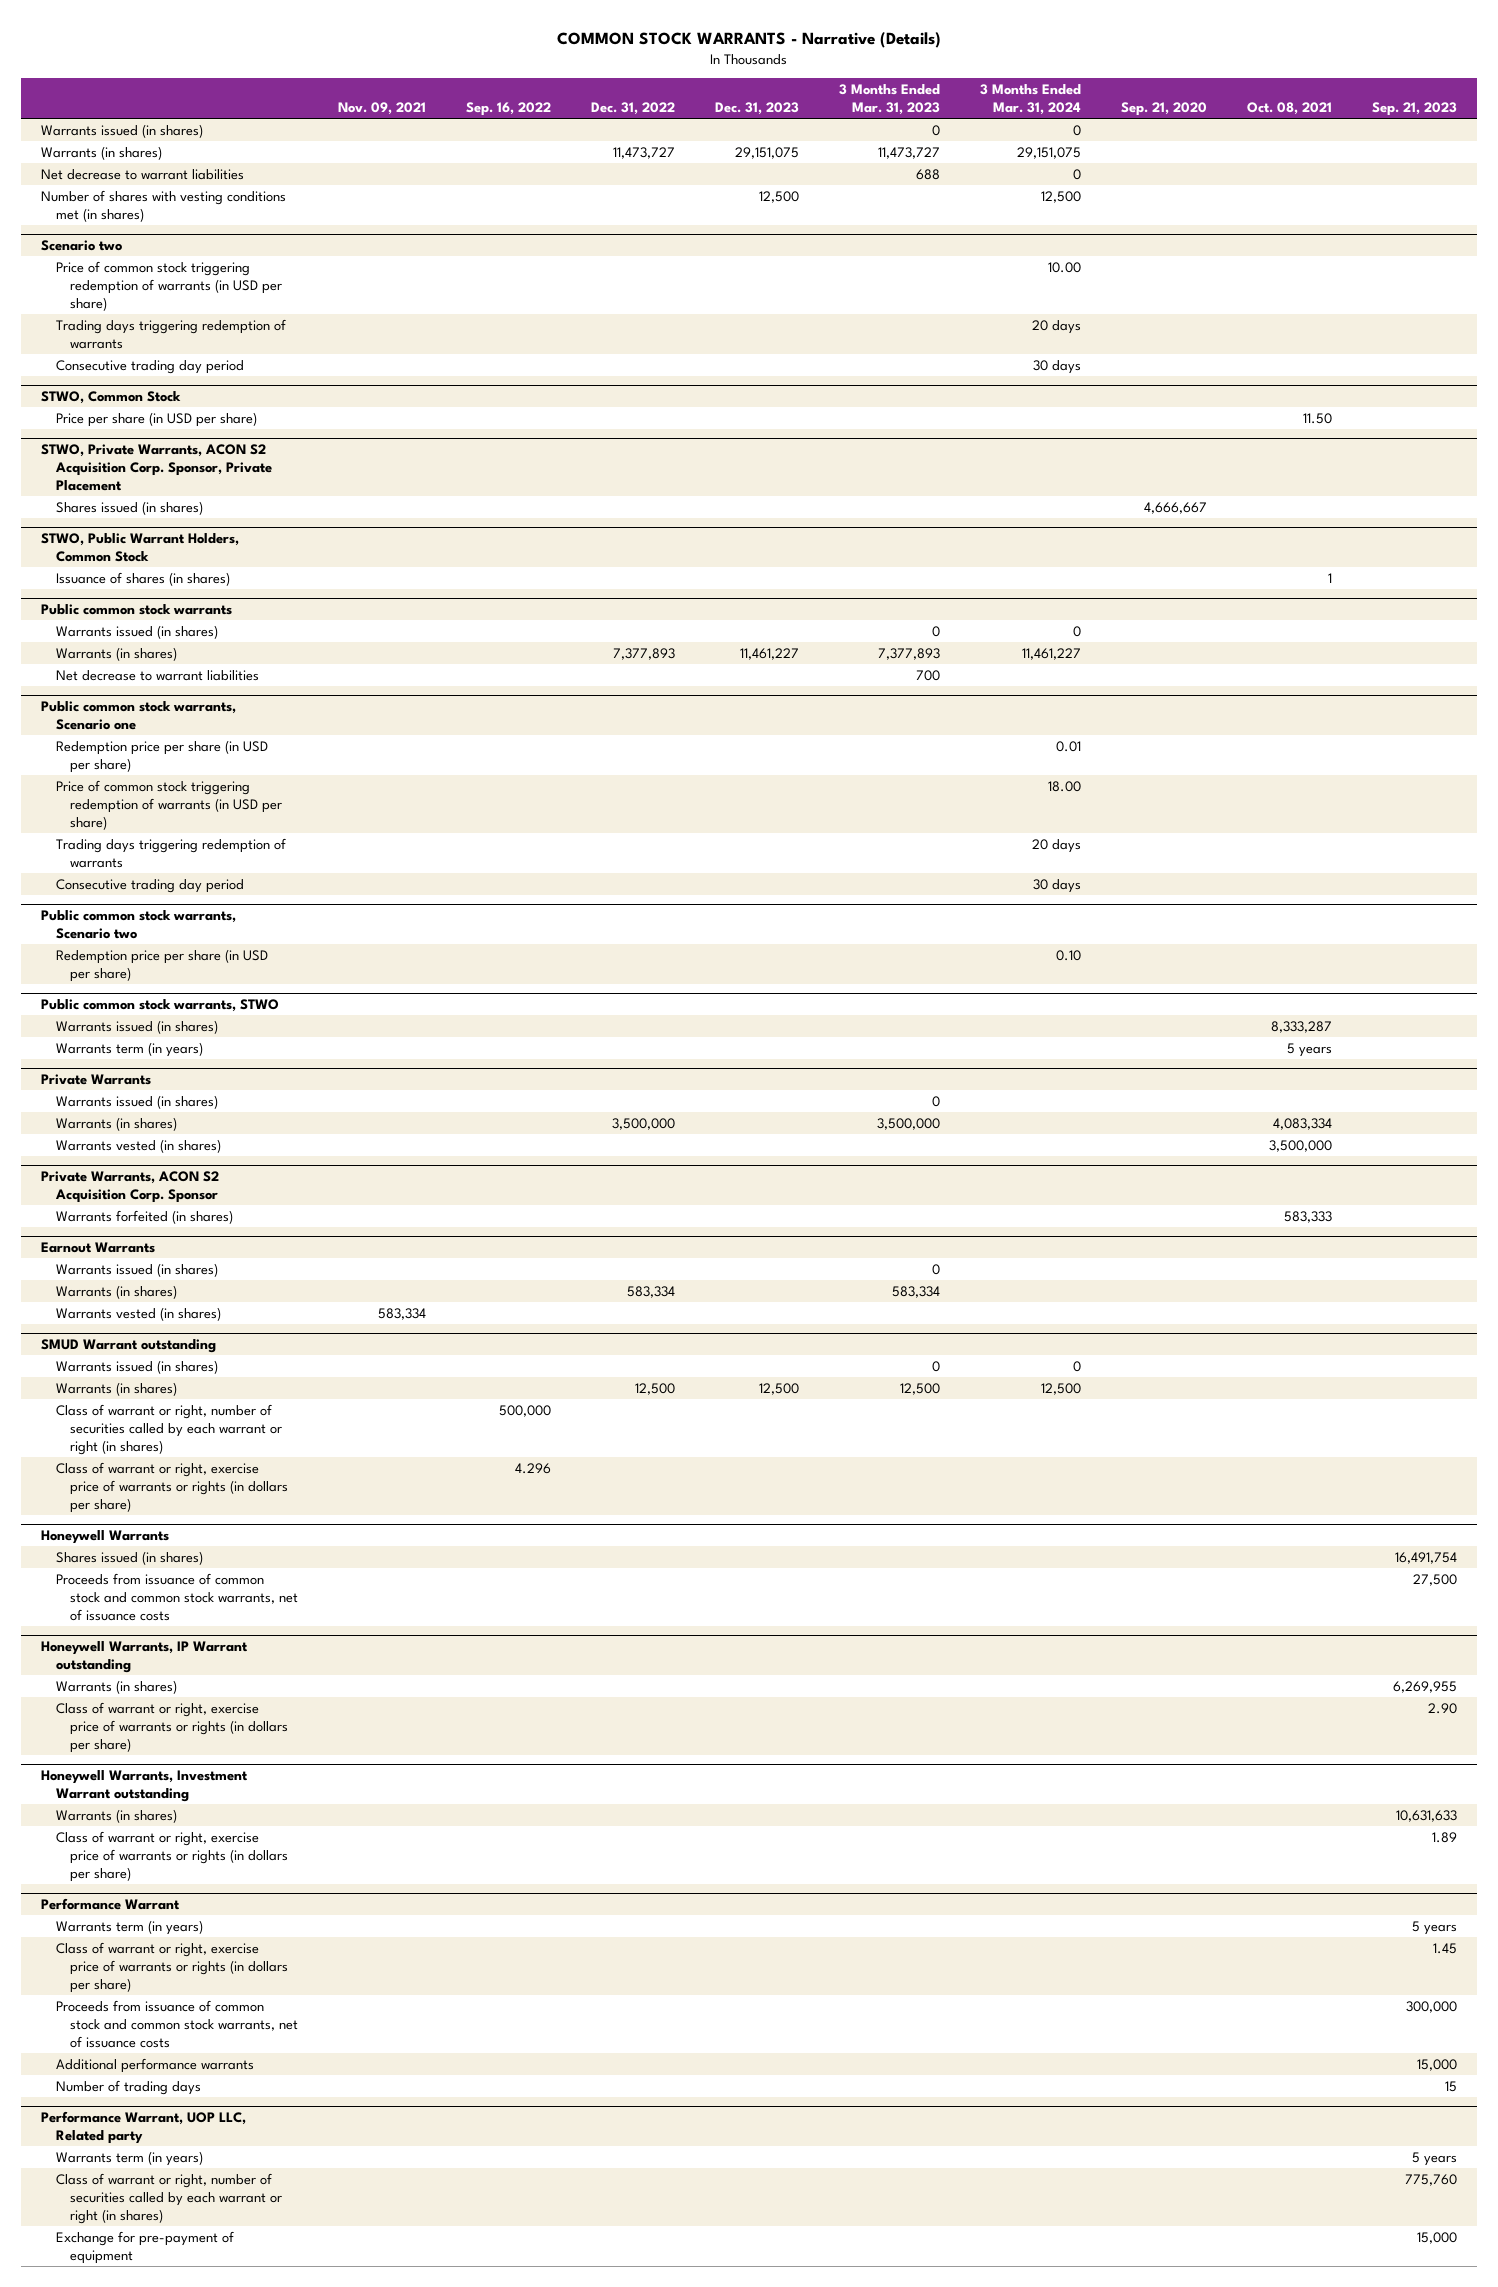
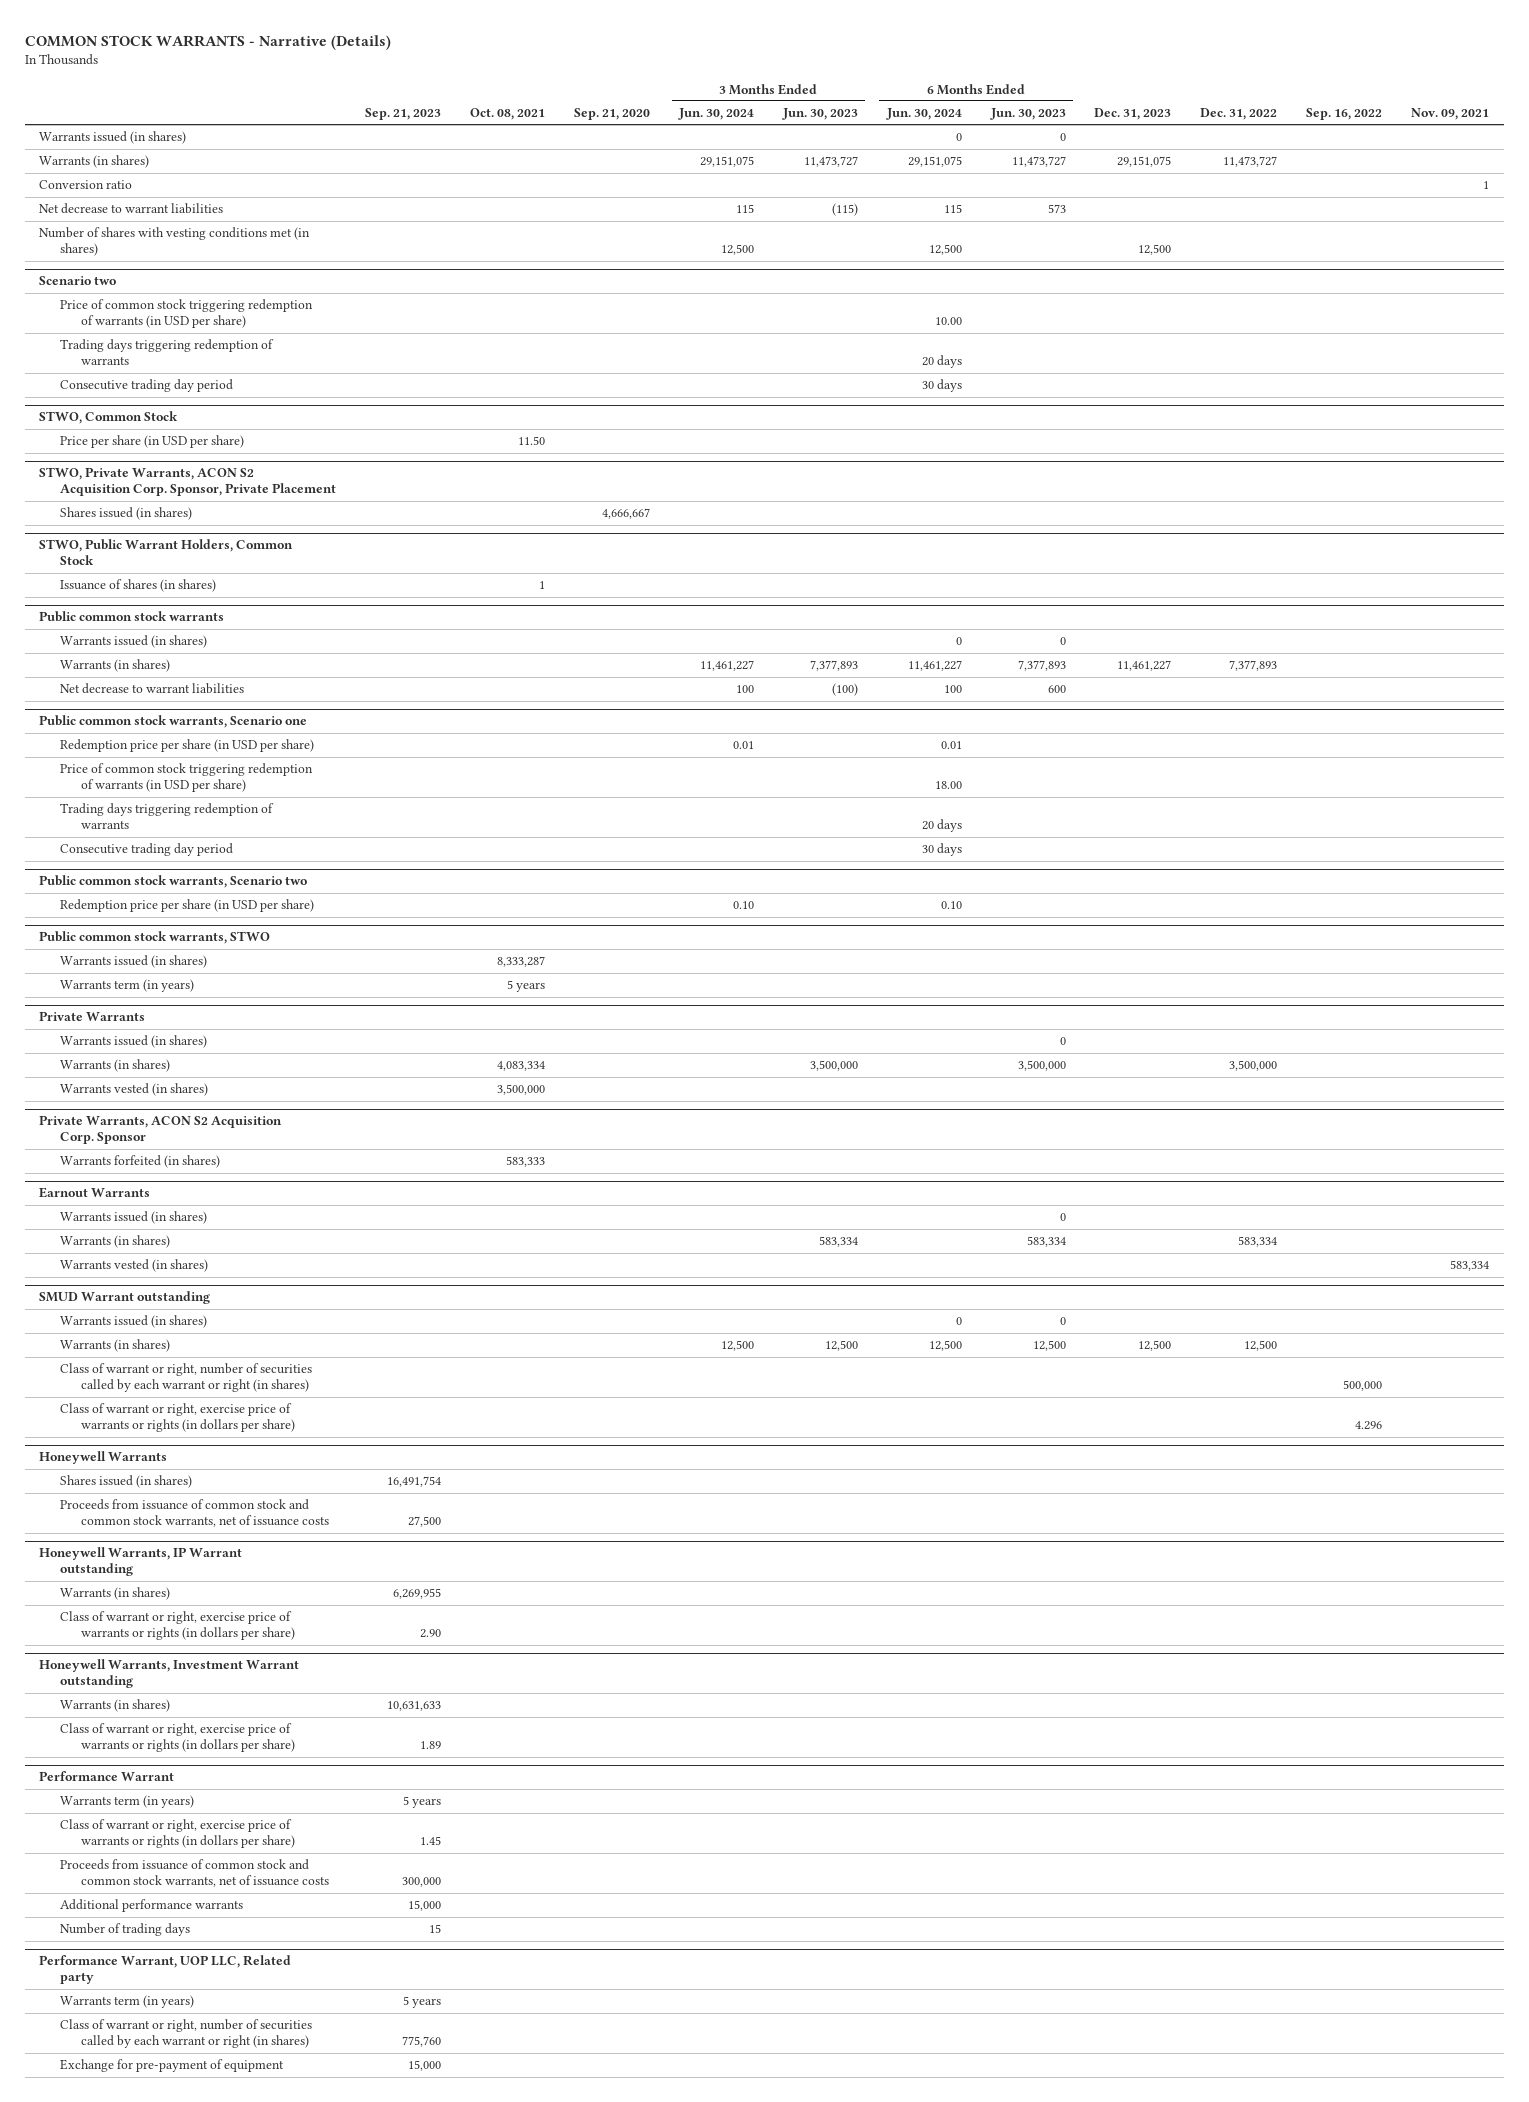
- | Nov. 09, 2021 | Sep. 16, 2022 | Dec. 31, 2022 | Dec. 31, 2023 | 3 Months Ended Mar. 31, 2023 | 3 Months Ended Mar. 31, 2024 | Sep. 21, 2020 | Oct. 08, 2021 | Sep. 21, 2023
+ | Sep. 21, 2023 | Oct. 08, 2021 | Sep. 21, 2020 | 3 Months Ended Jun. 30, 2024 | 3 Months Ended Jun. 30, 2023 | 6 Months Ended Jun. 30, 2024 | 6 Months Ended Jun. 30, 2023 | Dec. 31, 2023 | Dec. 31, 2022 | Sep. 16, 2022 | Nov. 09, 2021
+ Conversion ratio | | | | | | | | | | | 1

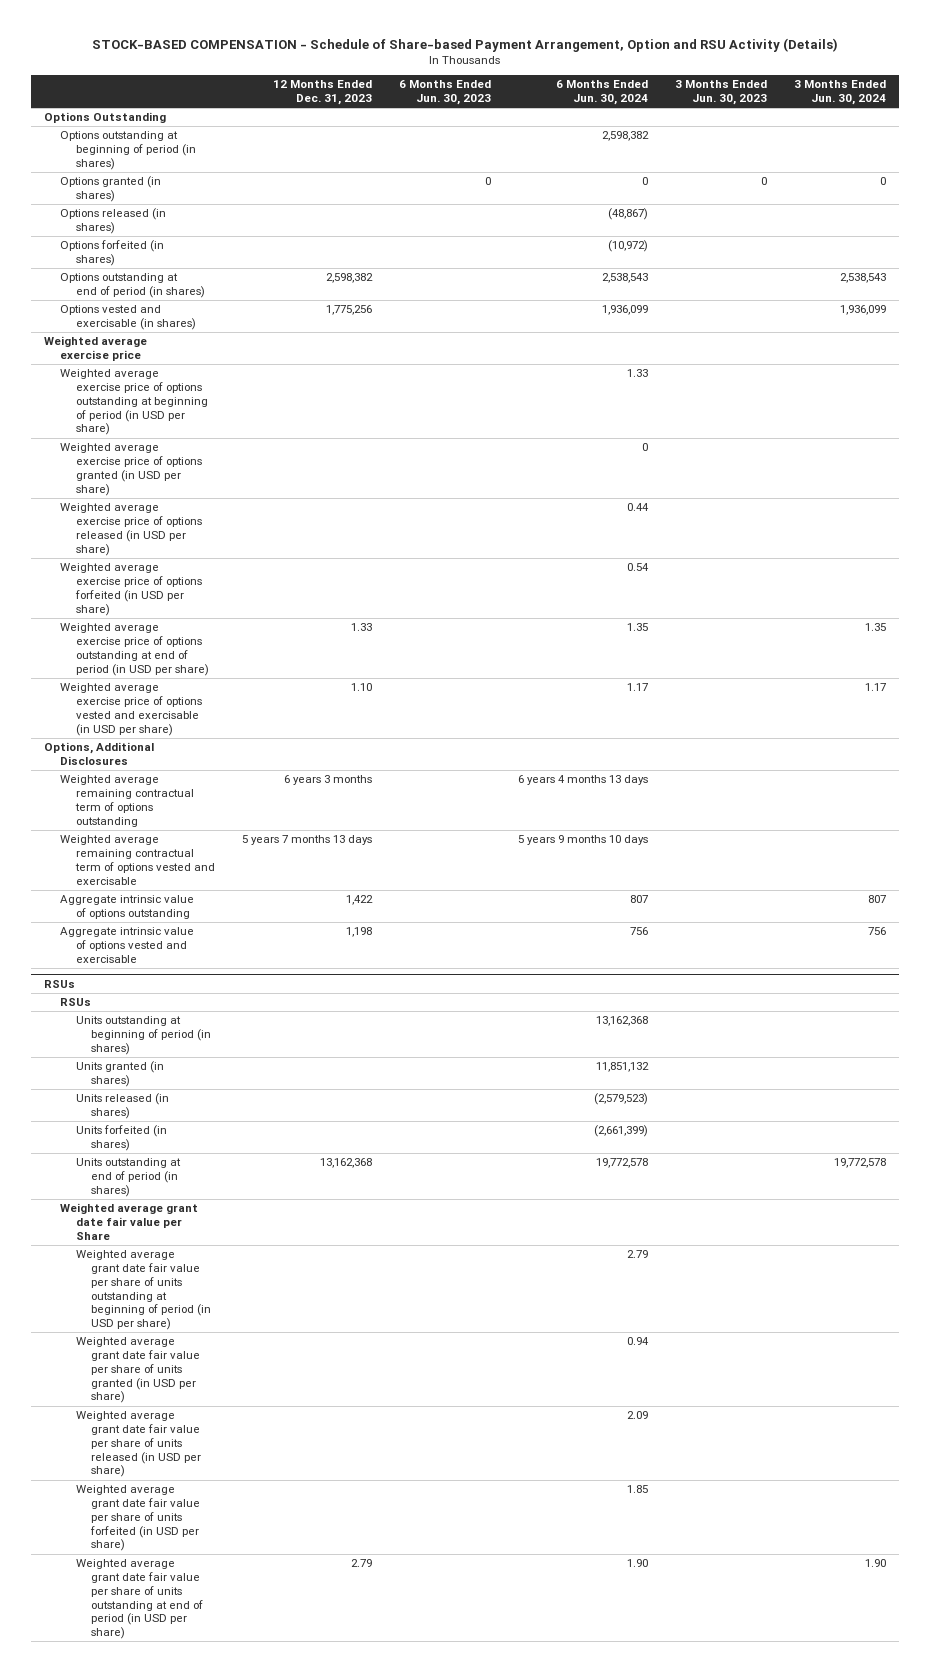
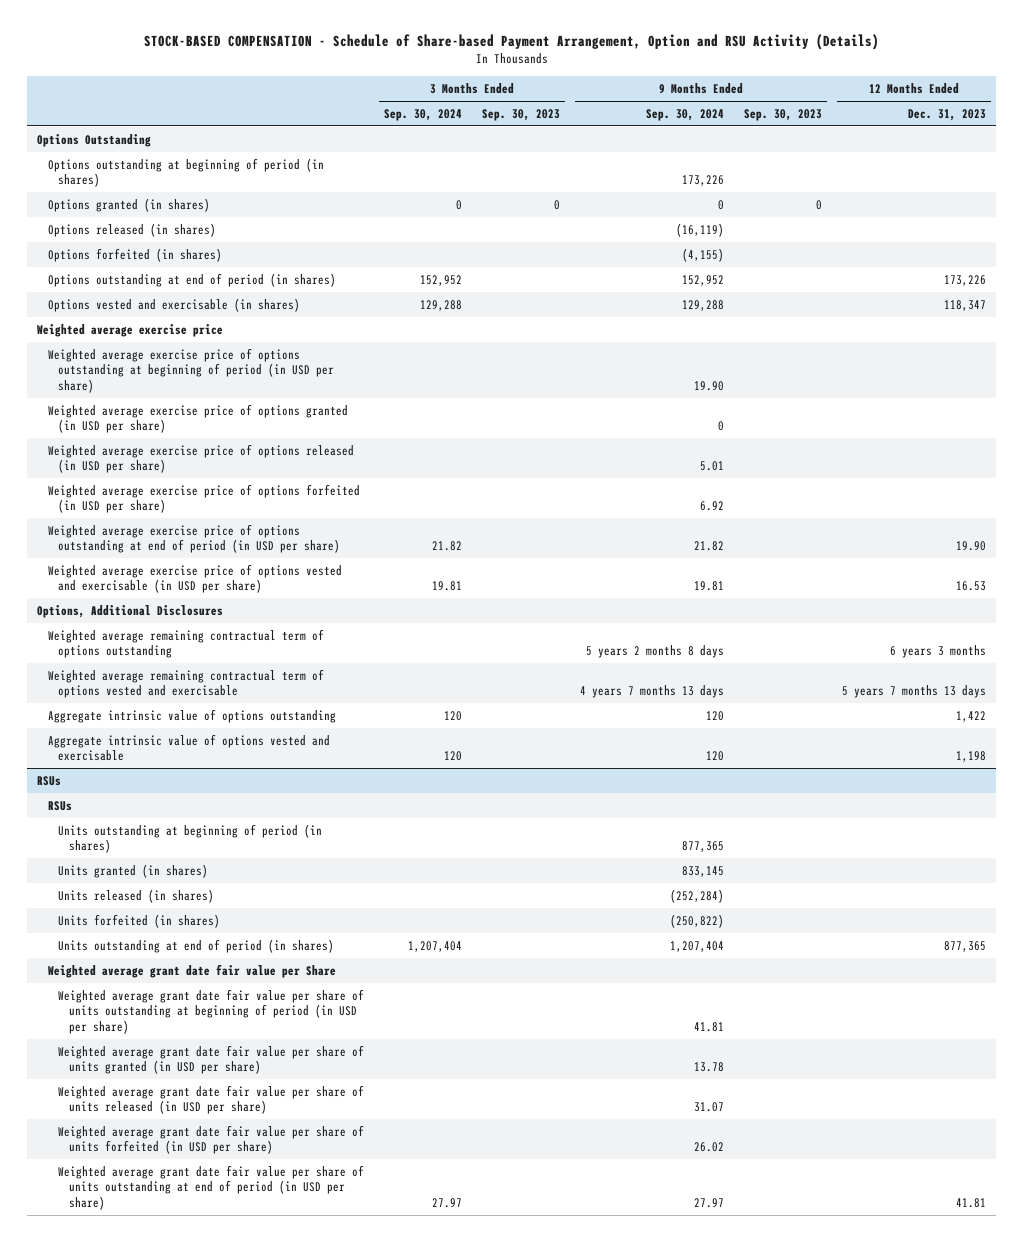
- | 12 Months Ended Dec. 31, 2023 | 6 Months Ended Jun. 30, 2023 | 6 Months Ended Jun. 30, 2024 | 3 Months Ended Jun. 30, 2023 | 3 Months Ended Jun. 30, 2024
+ | 3 Months Ended Sep. 30, 2024 | 3 Months Ended Sep. 30, 2023 | 9 Months Ended Sep. 30, 2024 | 9 Months Ended Sep. 30, 2023 | 12 Months Ended Dec. 31, 2023
- Options outstanding at end of period (in shares) | 2,598,382 | | 2,538,543 | | 2,538,543
- Options vested and exercisable (in shares) | 1,775,256 | | 1,936,099 | | 1,936,099
+ Options outstanding at end of period (in shares) | 152,952 | | 152,952 | | 173,226
+ Options vested and exercisable (in shares) | 129,288 | | 129,288 | | 118,347
- Weighted average exercise price of options outstanding at end of period (in USD per share) | 1.33 | | 1.35 | | 1.35
- Weighted average exercise price of options vested and exercisable (in USD per share) | 1.10 | | 1.17 | | 1.17
+ Weighted average exercise price of options outstanding at end of period (in USD per share) | 21.82 | | 21.82 | | 19.90
+ Weighted average exercise price of options vested and exercisable (in USD per share) | 19.81 | | 19.81 | | 16.53
@ RSUs
- Units outstanding at end of period (in shares) | 13,162,368 | | 19,772,578 | | 19,772,578
+ Units outstanding at end of period (in shares) | 1,207,404 | | 1,207,404 | | 877,365
- Weighted average grant date fair value per share of units outstanding at end of period (in USD per share) | 2.79 | | 1.90 | | 1.90
+ Weighted average grant date fair value per share of units outstanding at end of period (in USD per share) | 27.97 | | 27.97 | | 41.81

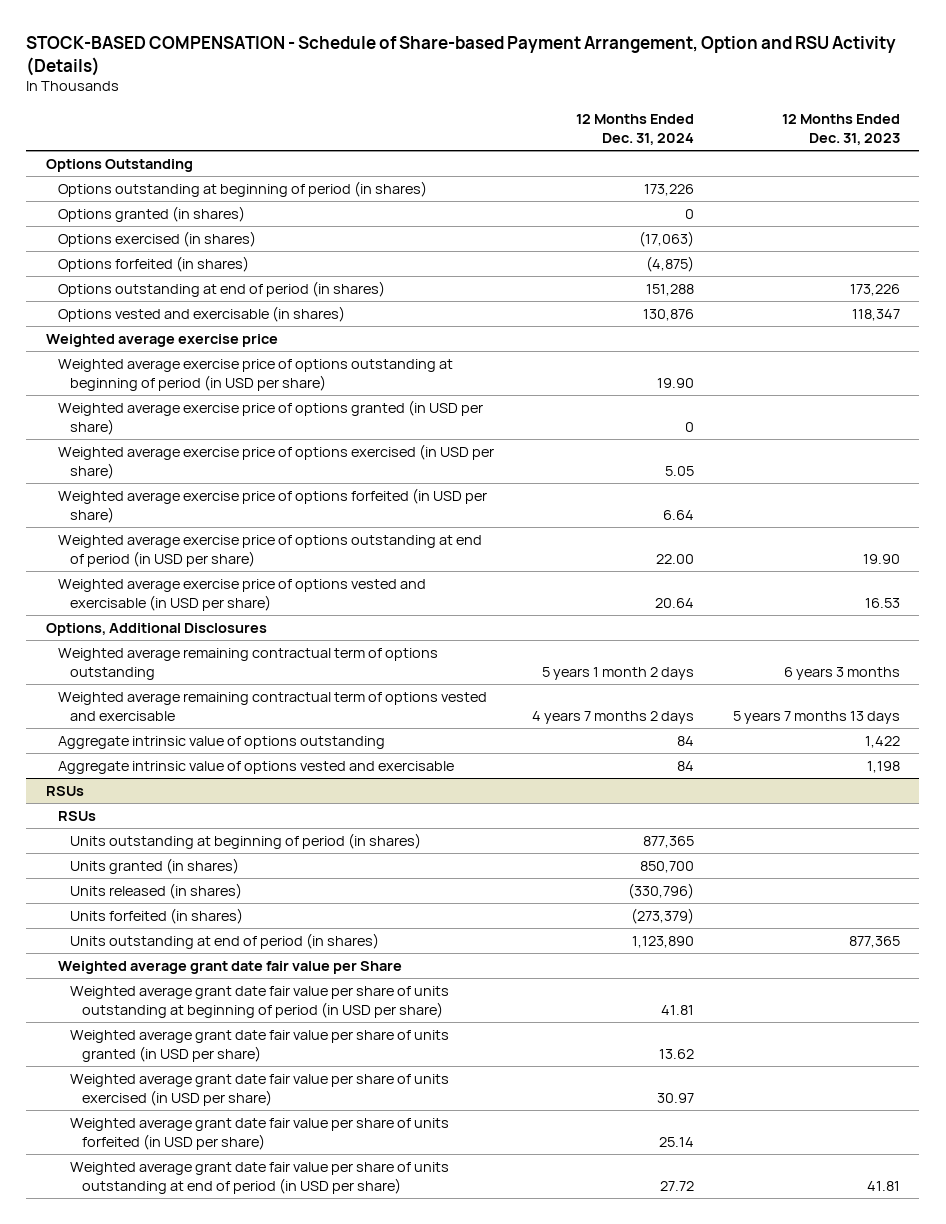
- | 3 Months Ended Sep. 30, 2024 | 3 Months Ended Sep. 30, 2023 | 9 Months Ended Sep. 30, 2024 | 9 Months Ended Sep. 30, 2023 | 12 Months Ended Dec. 31, 2023
+ | 12 Months Ended Dec. 31, 2024 | 12 Months Ended Dec. 31, 2023
- Options released (in shares) | | | (16,119) | |
+ Options exercised (in shares) | (17,063) |
- Weighted average exercise price of options released (in USD per share) | | | 5.01 | |
+ Weighted average exercise price of options exercised (in USD per share) | 5.05 |
@ RSUs
- Weighted average grant date fair value per share of units released (in USD per share) | | | 31.07 | |
+ Weighted average grant date fair value per share of units exercised (in USD per share) | 30.97 |

